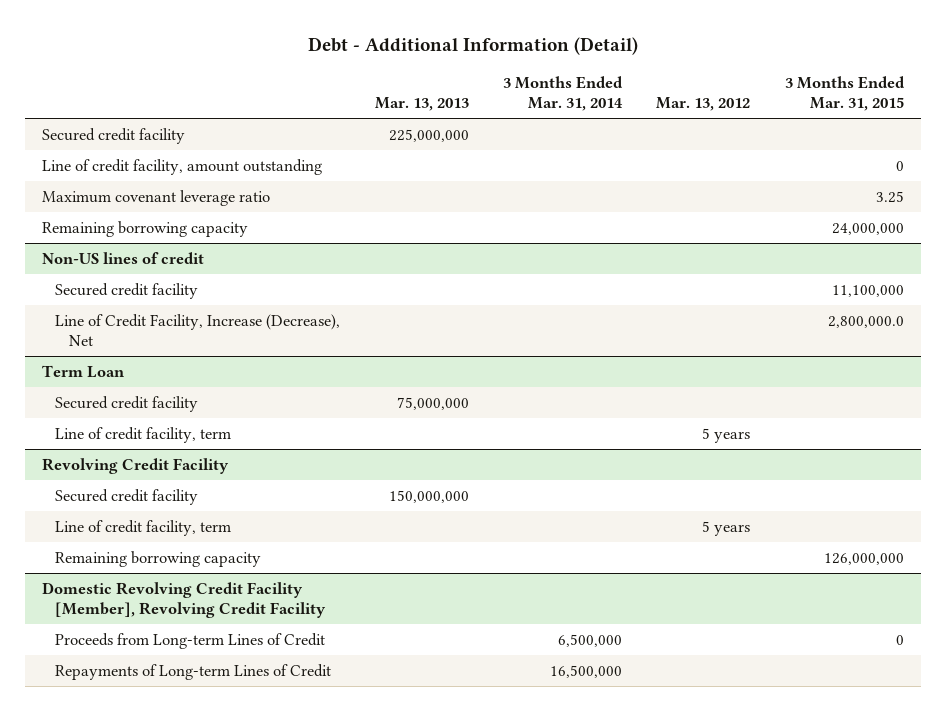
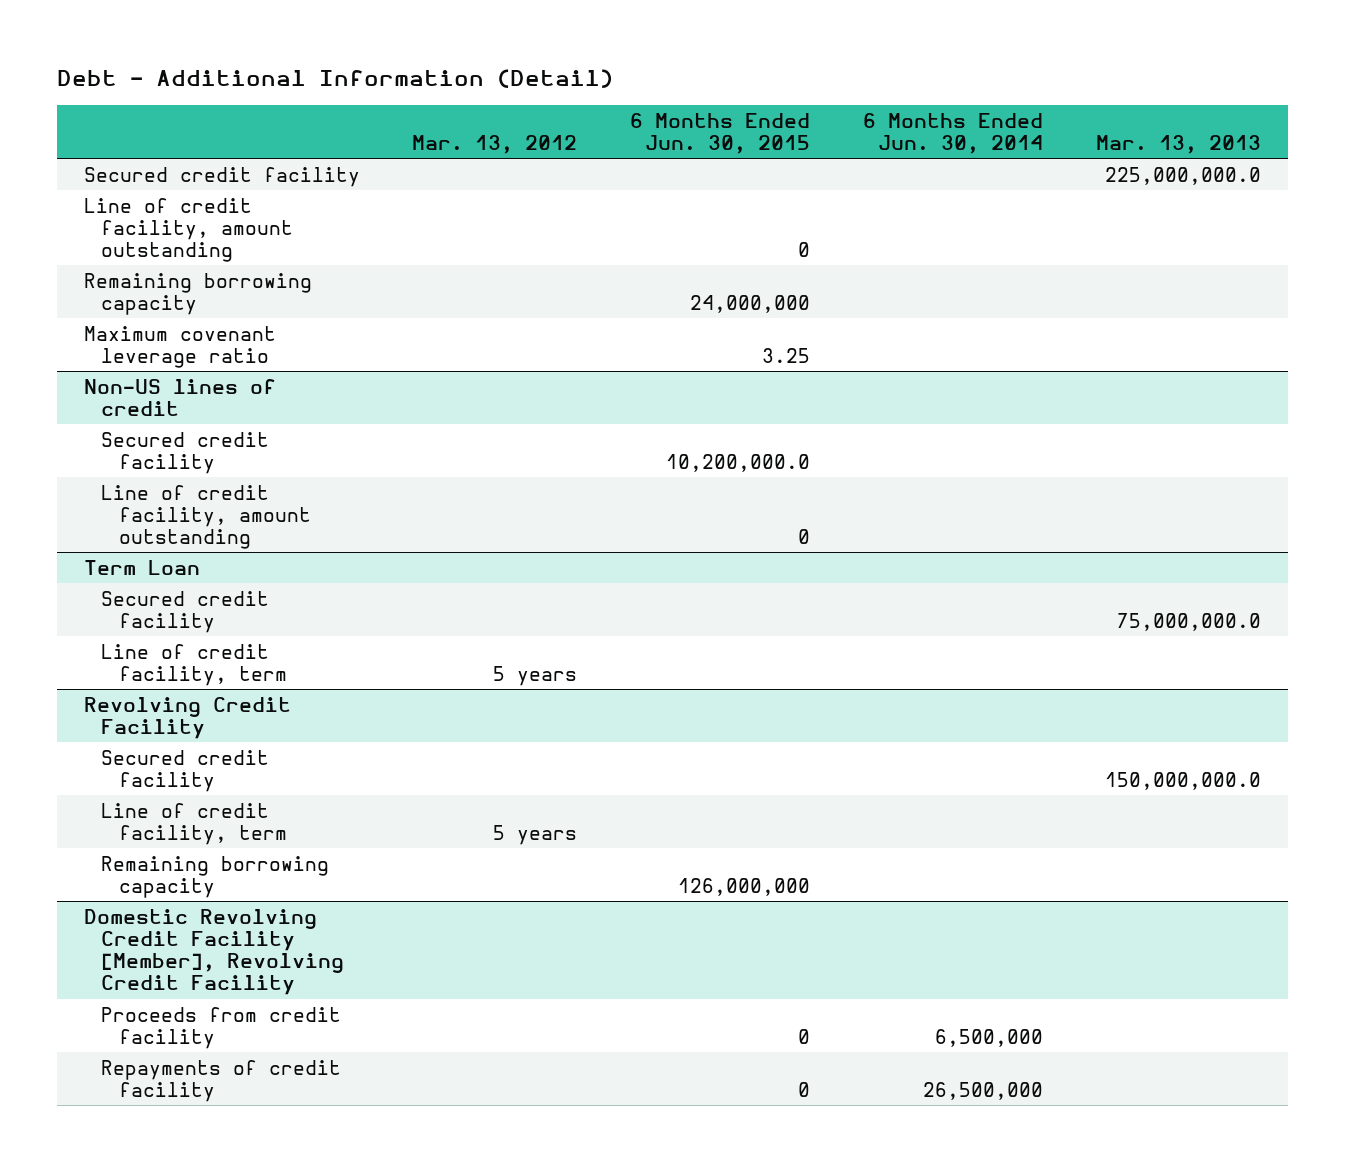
- | Mar. 13, 2013 | 3 Months Ended Mar. 31, 2014 | Mar. 13, 2012 | 3 Months Ended Mar. 31, 2015
+ | Mar. 13, 2012 | 6 Months Ended Jun. 30, 2015 | 6 Months Ended Jun. 30, 2014 | Mar. 13, 2013
- Secured credit facility | 225,000,000 | | |
+ Secured credit facility | | | | 225,000,000.0
moved down: Maximum covenant leverage ratio | | 3.25 | |
@ Non-US lines of credit
- Line of Credit Facility, Increase (Decrease), Net | | | | 2,800,000.0
+ Line of credit facility, amount outstanding | | 0 | |
@ Term Loan
- Secured credit facility | 75,000,000 | | |
+ Secured credit facility | | | | 75,000,000.0
@ Revolving Credit Facility
- Secured credit facility | 150,000,000 | | |
+ Secured credit facility | | | | 150,000,000.0
@ Domestic Revolving Credit Facility [Member], Revolving Credit Facility
- Proceeds from Long-term Lines of Credit | | 6,500,000 | | 0
- Repayments of Long-term Lines of Credit | | 16,500,000 | |
+ Proceeds from credit facility | | 0 | 6,500,000 |
+ Repayments of credit facility | | 0 | 26,500,000 |

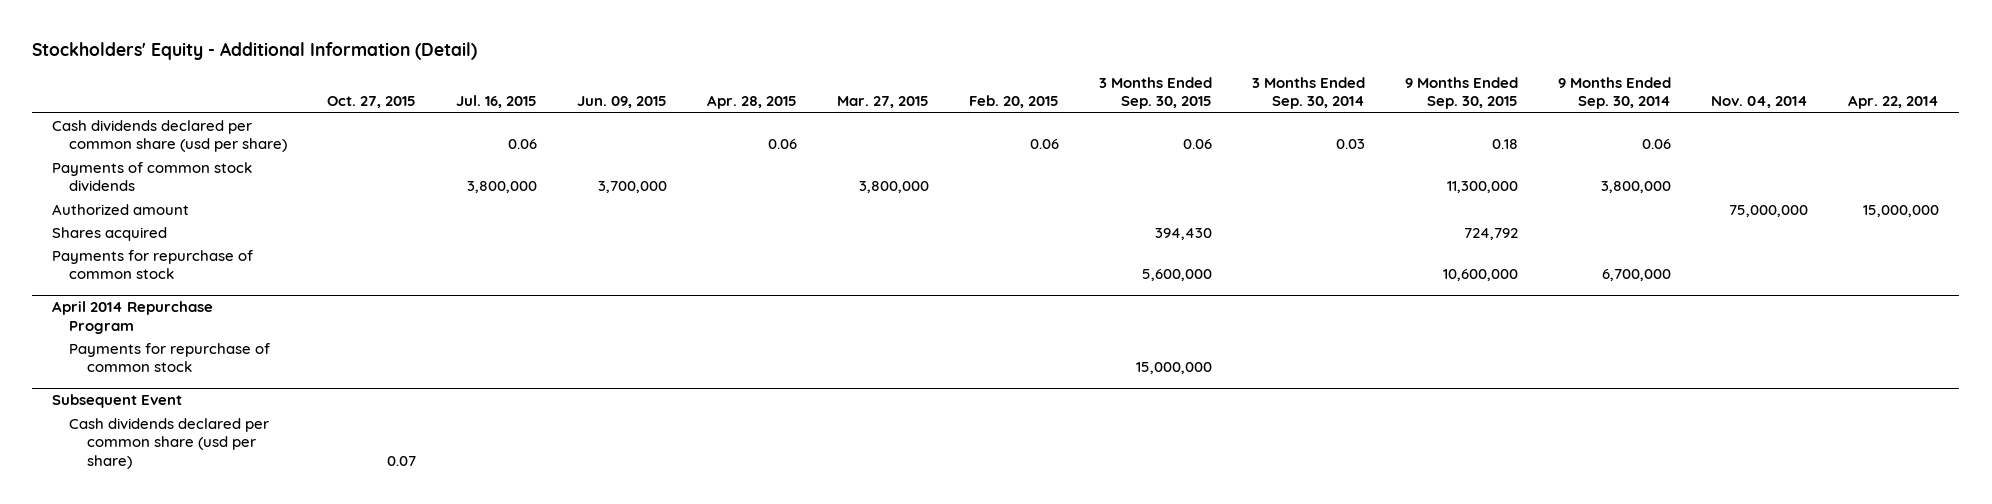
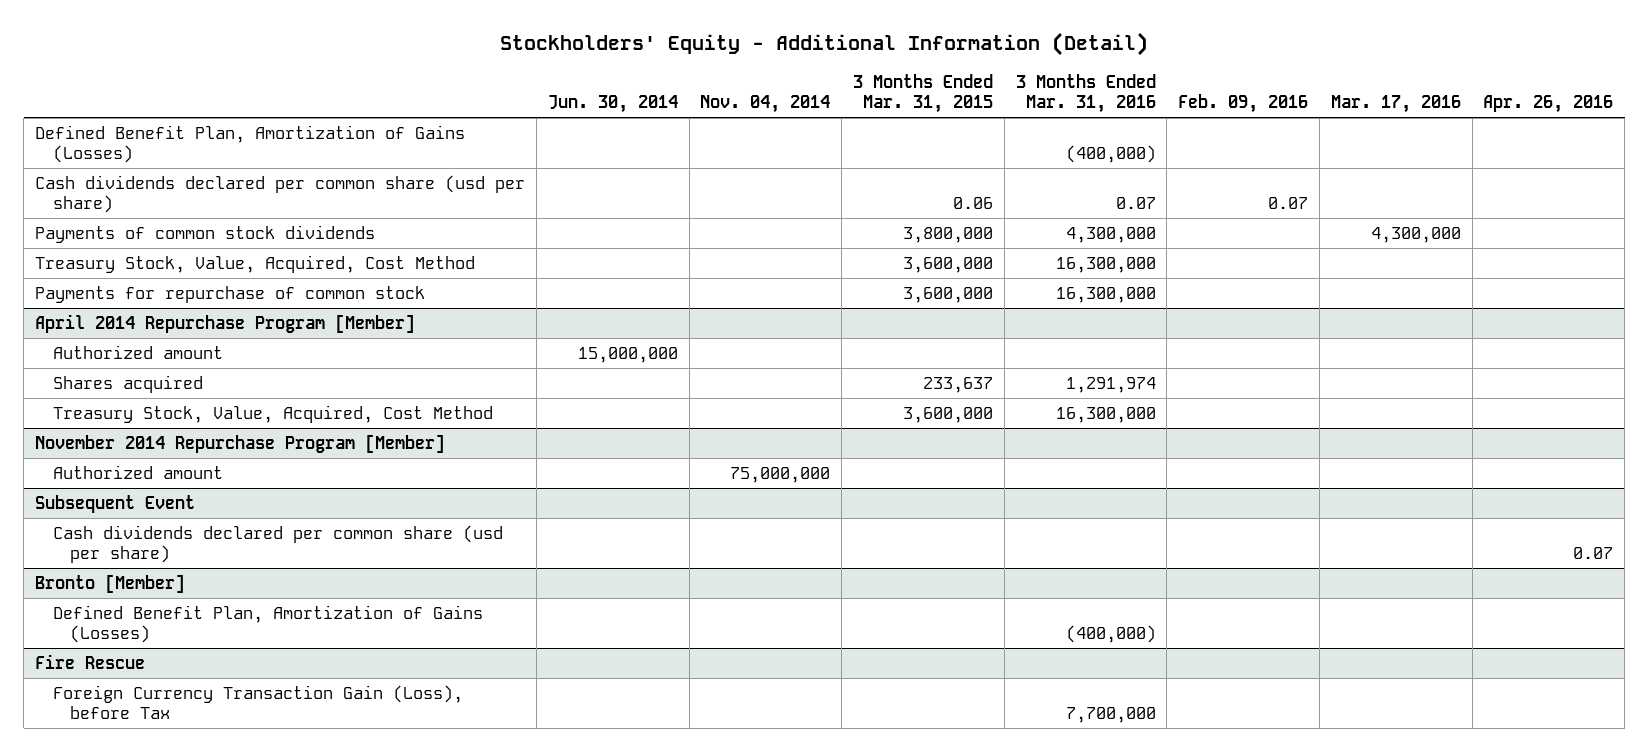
- | Oct. 27, 2015 | Jul. 16, 2015 | Jun. 09, 2015 | Apr. 28, 2015 | Mar. 27, 2015 | Feb. 20, 2015 | 3 Months Ended Sep. 30, 2015 | 3 Months Ended Sep. 30, 2014 | 9 Months Ended Sep. 30, 2015 | 9 Months Ended Sep. 30, 2014 | Nov. 04, 2014 | Apr. 22, 2014
+ | Jun. 30, 2014 | Nov. 04, 2014 | 3 Months Ended Mar. 31, 2015 | 3 Months Ended Mar. 31, 2016 | Feb. 09, 2016 | Mar. 17, 2016 | Apr. 26, 2016
+ Defined Benefit Plan, Amortization of Gains (Losses) | | | | (400,000) | | |
- Authorized amount | | | | | | | | | | | 75,000,000 | 15,000,000
- Shares acquired | | | | | | | 394,430 | | 724,792 | | |
+ Treasury Stock, Value, Acquired, Cost Method | | | 3,600,000 | 16,300,000 | | |
- April 2014 Repurchase Program
- Payments for repurchase of common stock | | | | | | | 15,000,000 | | | | |
+ April 2014 Repurchase Program [Member]
+ Authorized amount | 15,000,000 | | | | | |
+ Shares acquired | | | 233,637 | 1,291,974 | | |
+ Treasury Stock, Value, Acquired, Cost Method | | | 3,600,000 | 16,300,000 | | |
+ November 2014 Repurchase Program [Member]
+ Authorized amount | | 75,000,000 | | | | |
+ Bronto [Member]
+ Defined Benefit Plan, Amortization of Gains (Losses) | | | | (400,000) | | |
+ Fire Rescue
+ Foreign Currency Transaction Gain (Loss), before Tax | | | | 7,700,000 | | |

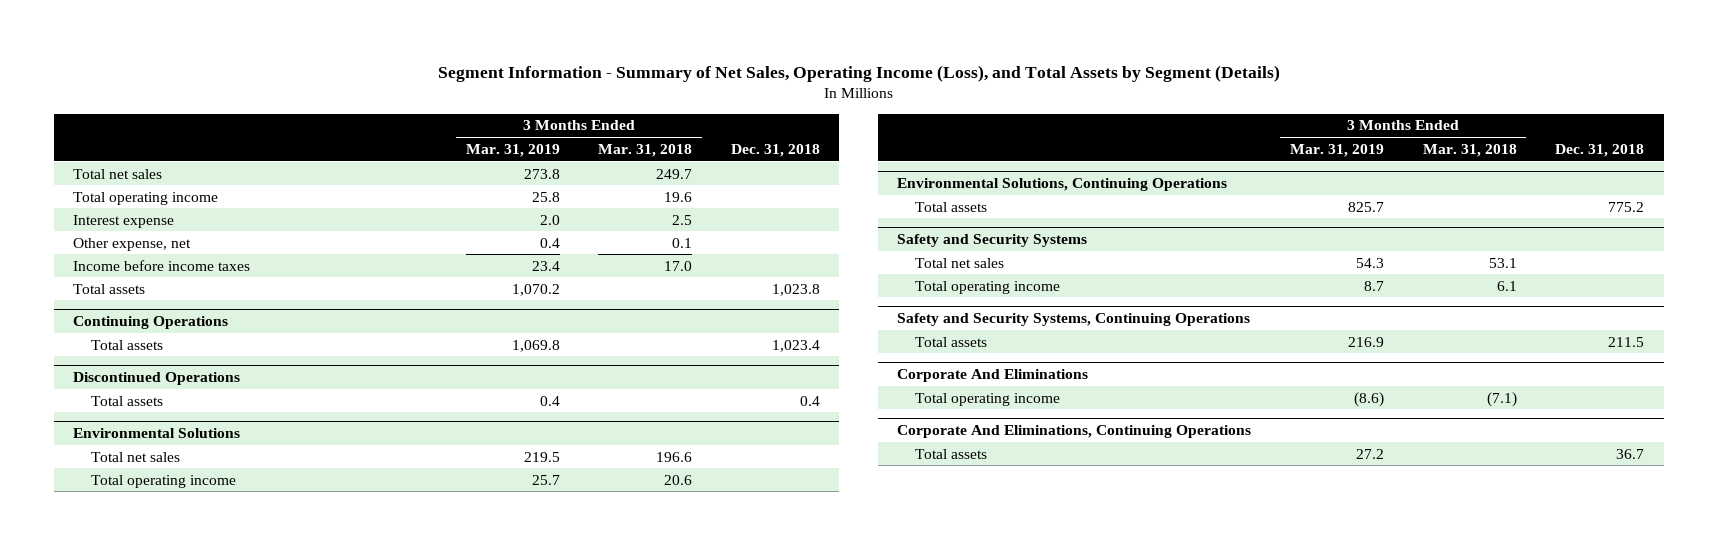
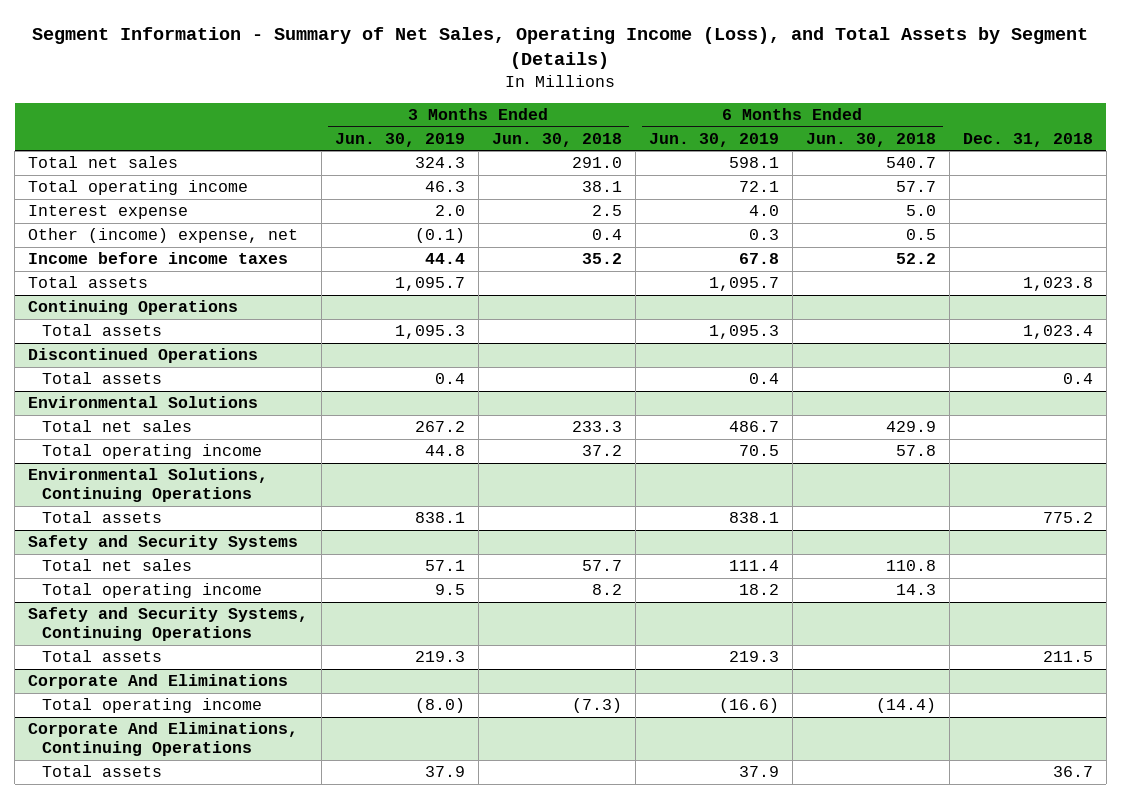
- | 3 Months Ended Mar. 31, 2019 | 3 Months Ended Mar. 31, 2018 | Dec. 31, 2018
+ | 3 Months Ended Jun. 30, 2019 | 3 Months Ended Jun. 30, 2018 | 6 Months Ended Jun. 30, 2019 | 6 Months Ended Jun. 30, 2018 | Dec. 31, 2018
- Other expense, net | 0.4 | 0.1 |
+ Other (income) expense, net | (0.1) | 0.4 | 0.3 | 0.5 |

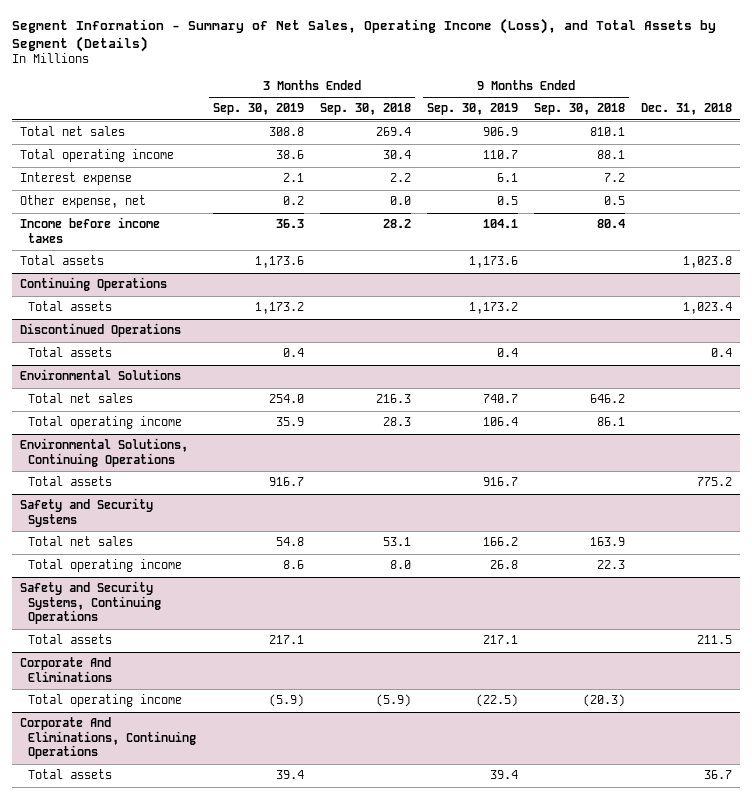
- | 3 Months Ended Jun. 30, 2019 | 3 Months Ended Jun. 30, 2018 | 6 Months Ended Jun. 30, 2019 | 6 Months Ended Jun. 30, 2018 | Dec. 31, 2018
+ | 3 Months Ended Sep. 30, 2019 | 3 Months Ended Sep. 30, 2018 | 9 Months Ended Sep. 30, 2019 | 9 Months Ended Sep. 30, 2018 | Dec. 31, 2018
- Other (income) expense, net | (0.1) | 0.4 | 0.3 | 0.5 |
+ Other expense, net | 0.2 | 0.0 | 0.5 | 0.5 |

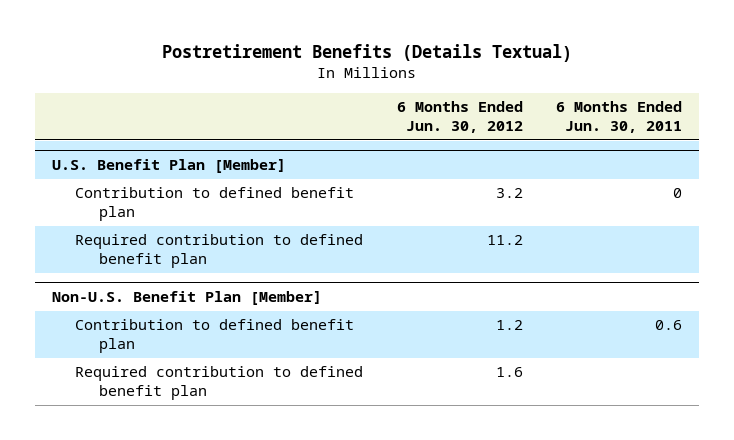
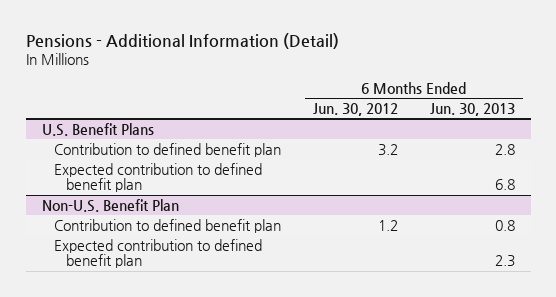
- Postretirement Benefits (Details Textual)
+ Pensions - Additional Information (Detail)
- | 6 Months Ended Jun. 30, 2012 | 6 Months Ended Jun. 30, 2011
+ | 6 Months Ended Jun. 30, 2012 | 6 Months Ended Jun. 30, 2013
- U.S. Benefit Plan [Member]
+ U.S. Benefit Plans
- Required contribution to defined benefit plan | 11.2 |
- Non-U.S. Benefit Plan [Member]
+ Expected contribution to defined benefit plan | | 6.8
+ Non-U.S. Benefit Plan
- Required contribution to defined benefit plan | 1.6 |
+ Expected contribution to defined benefit plan | | 2.3

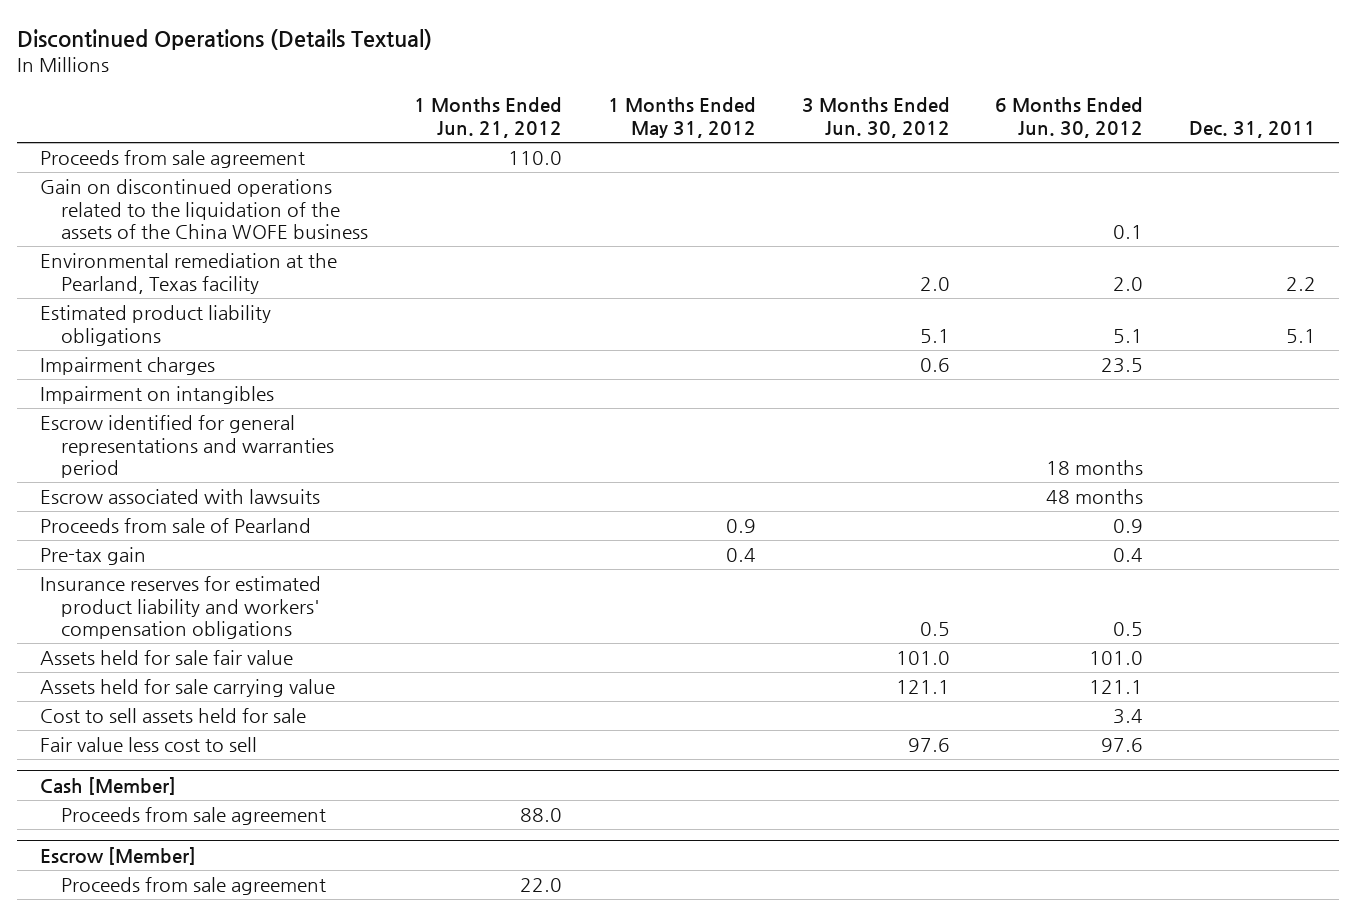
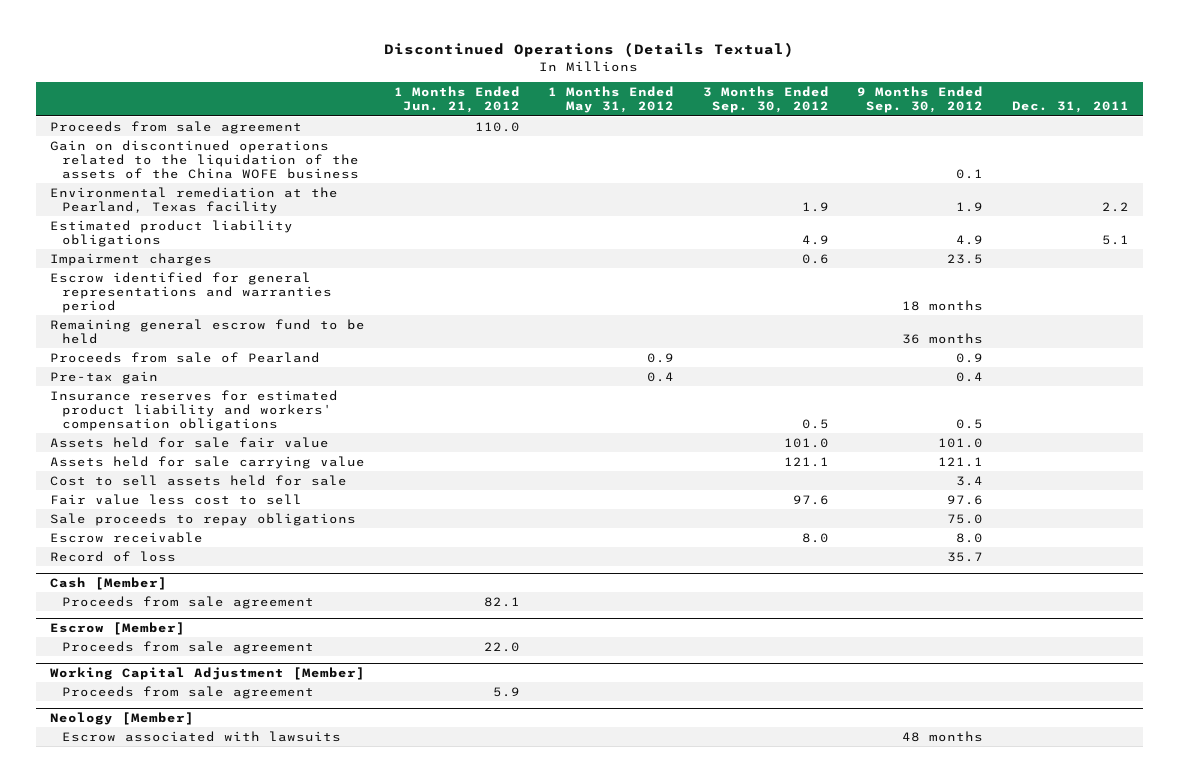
- | 1 Months Ended Jun. 21, 2012 | 1 Months Ended May 31, 2012 | 3 Months Ended Jun. 30, 2012 | 6 Months Ended Jun. 30, 2012 | Dec. 31, 2011
+ | 1 Months Ended Jun. 21, 2012 | 1 Months Ended May 31, 2012 | 3 Months Ended Sep. 30, 2012 | 9 Months Ended Sep. 30, 2012 | Dec. 31, 2011
- Impairment on intangibles
- Escrow associated with lawsuits | | | | 48 months |
+ Remaining general escrow fund to be held | | | | 36 months |
+ Sale proceeds to repay obligations | | | | 75.0 |
+ Escrow receivable | | | 8.0 | 8.0 |
+ Record of loss | | | | 35.7 |
@ Cash [Member]
- Proceeds from sale agreement | 88.0 | | | |
+ Proceeds from sale agreement | 82.1 | | | |
+ Working Capital Adjustment [Member]
+ Proceeds from sale agreement | 5.9 | | | |
+ Neology [Member]
+ Escrow associated with lawsuits | | | | 48 months |

